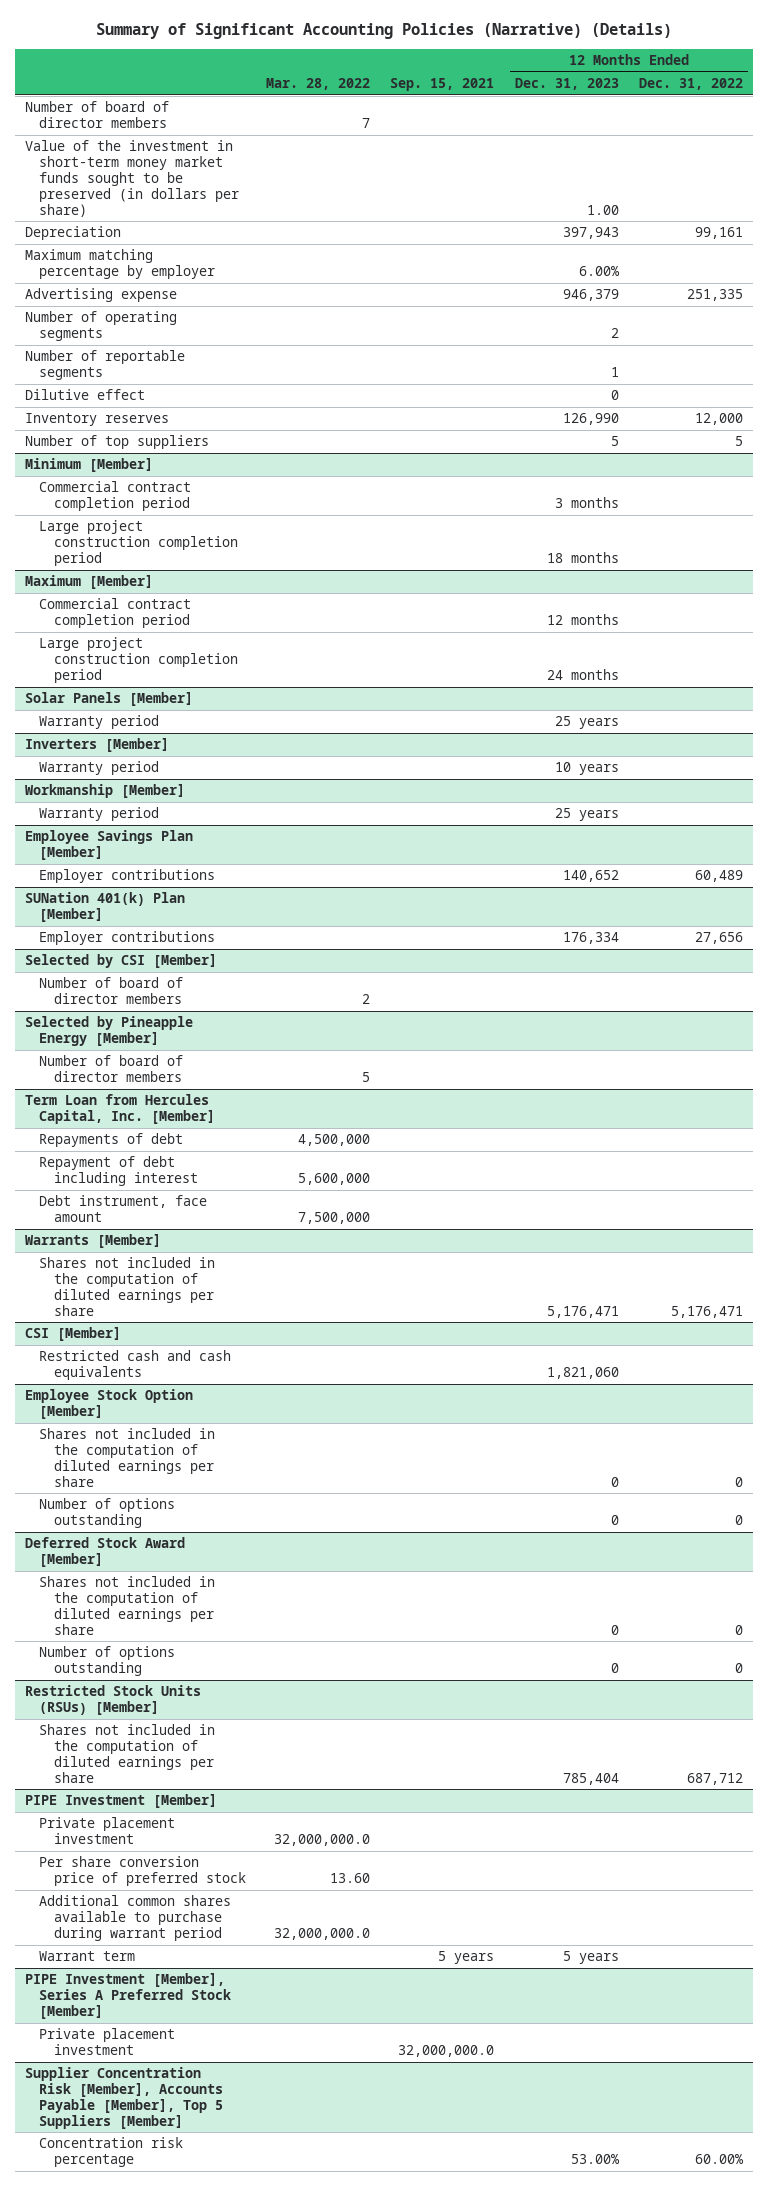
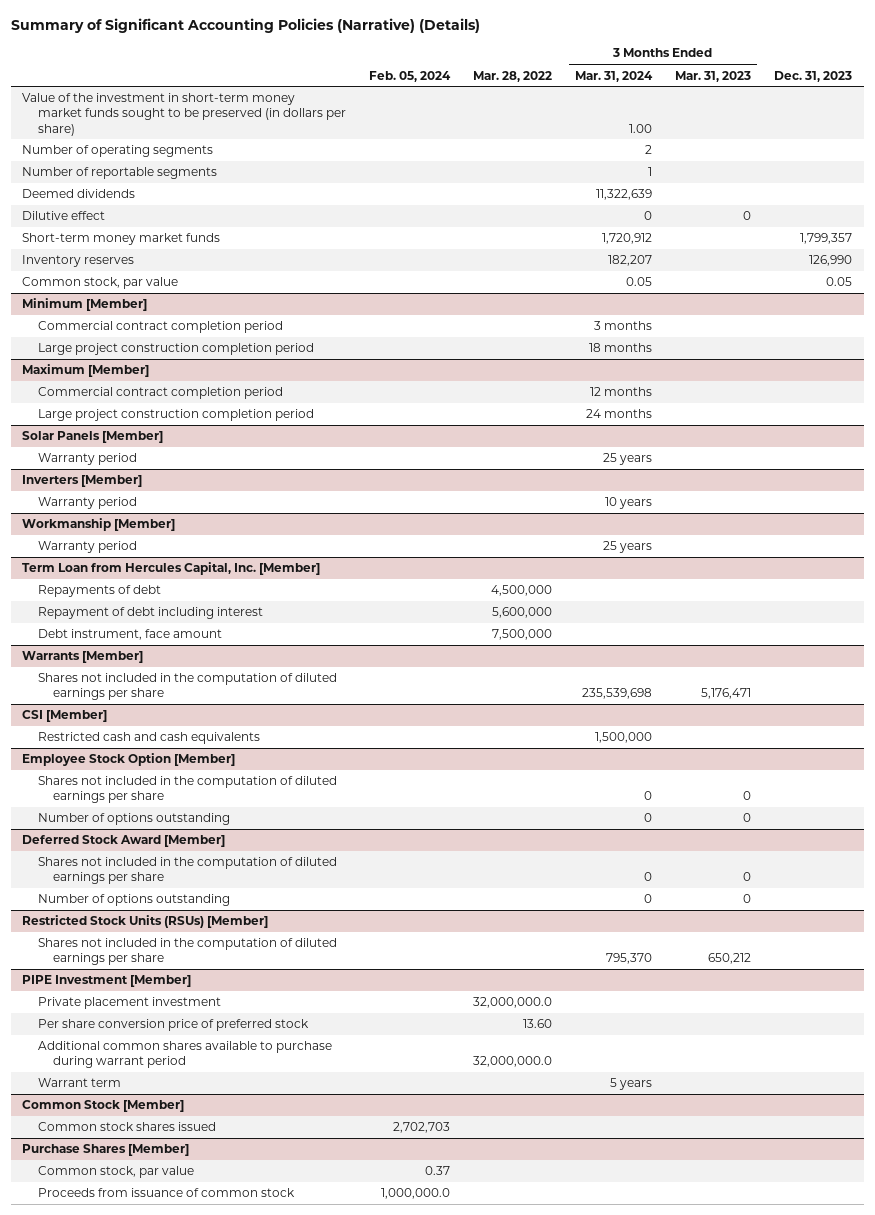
- | Mar. 28, 2022 | Sep. 15, 2021 | 12 Months Ended Dec. 31, 2023 | 12 Months Ended Dec. 31, 2022
+ | Feb. 05, 2024 | Mar. 28, 2022 | 3 Months Ended Mar. 31, 2024 | 3 Months Ended Mar. 31, 2023 | Dec. 31, 2023
- Number of board of director members | 7 | | |
- Depreciation | | | 397,943 | 99,161
- Maximum matching percentage by employer | | | 6.00% |
- Advertising expense | | | 946,379 | 251,335
+ Deemed dividends | | | 11,322,639 | |
+ Short-term money market funds | | | 1,720,912 | | 1,799,357
- Number of top suppliers | | | 5 | 5
+ Common stock, par value | | | 0.05 | | 0.05
- Employee Savings Plan [Member]
- Employer contributions | | | 140,652 | 60,489
- SUNation 401(k) Plan [Member]
- Employer contributions | | | 176,334 | 27,656
- Selected by CSI [Member]
- Number of board of director members | 2 | | |
- Selected by Pineapple Energy [Member]
- Number of board of director members | 5 | | |
- PIPE Investment [Member], Series A Preferred Stock [Member]
- Private placement investment | | 32,000,000.0 | |
- Supplier Concentration Risk [Member], Accounts Payable [Member], Top 5 Suppliers [Member]
- Concentration risk percentage | | | 53.00% | 60.00%
+ Common Stock [Member]
+ Common stock shares issued | 2,702,703 | | | |
+ Purchase Shares [Member]
+ Common stock, par value | 0.37 | | | |
+ Proceeds from issuance of common stock | 1,000,000.0 | | | |

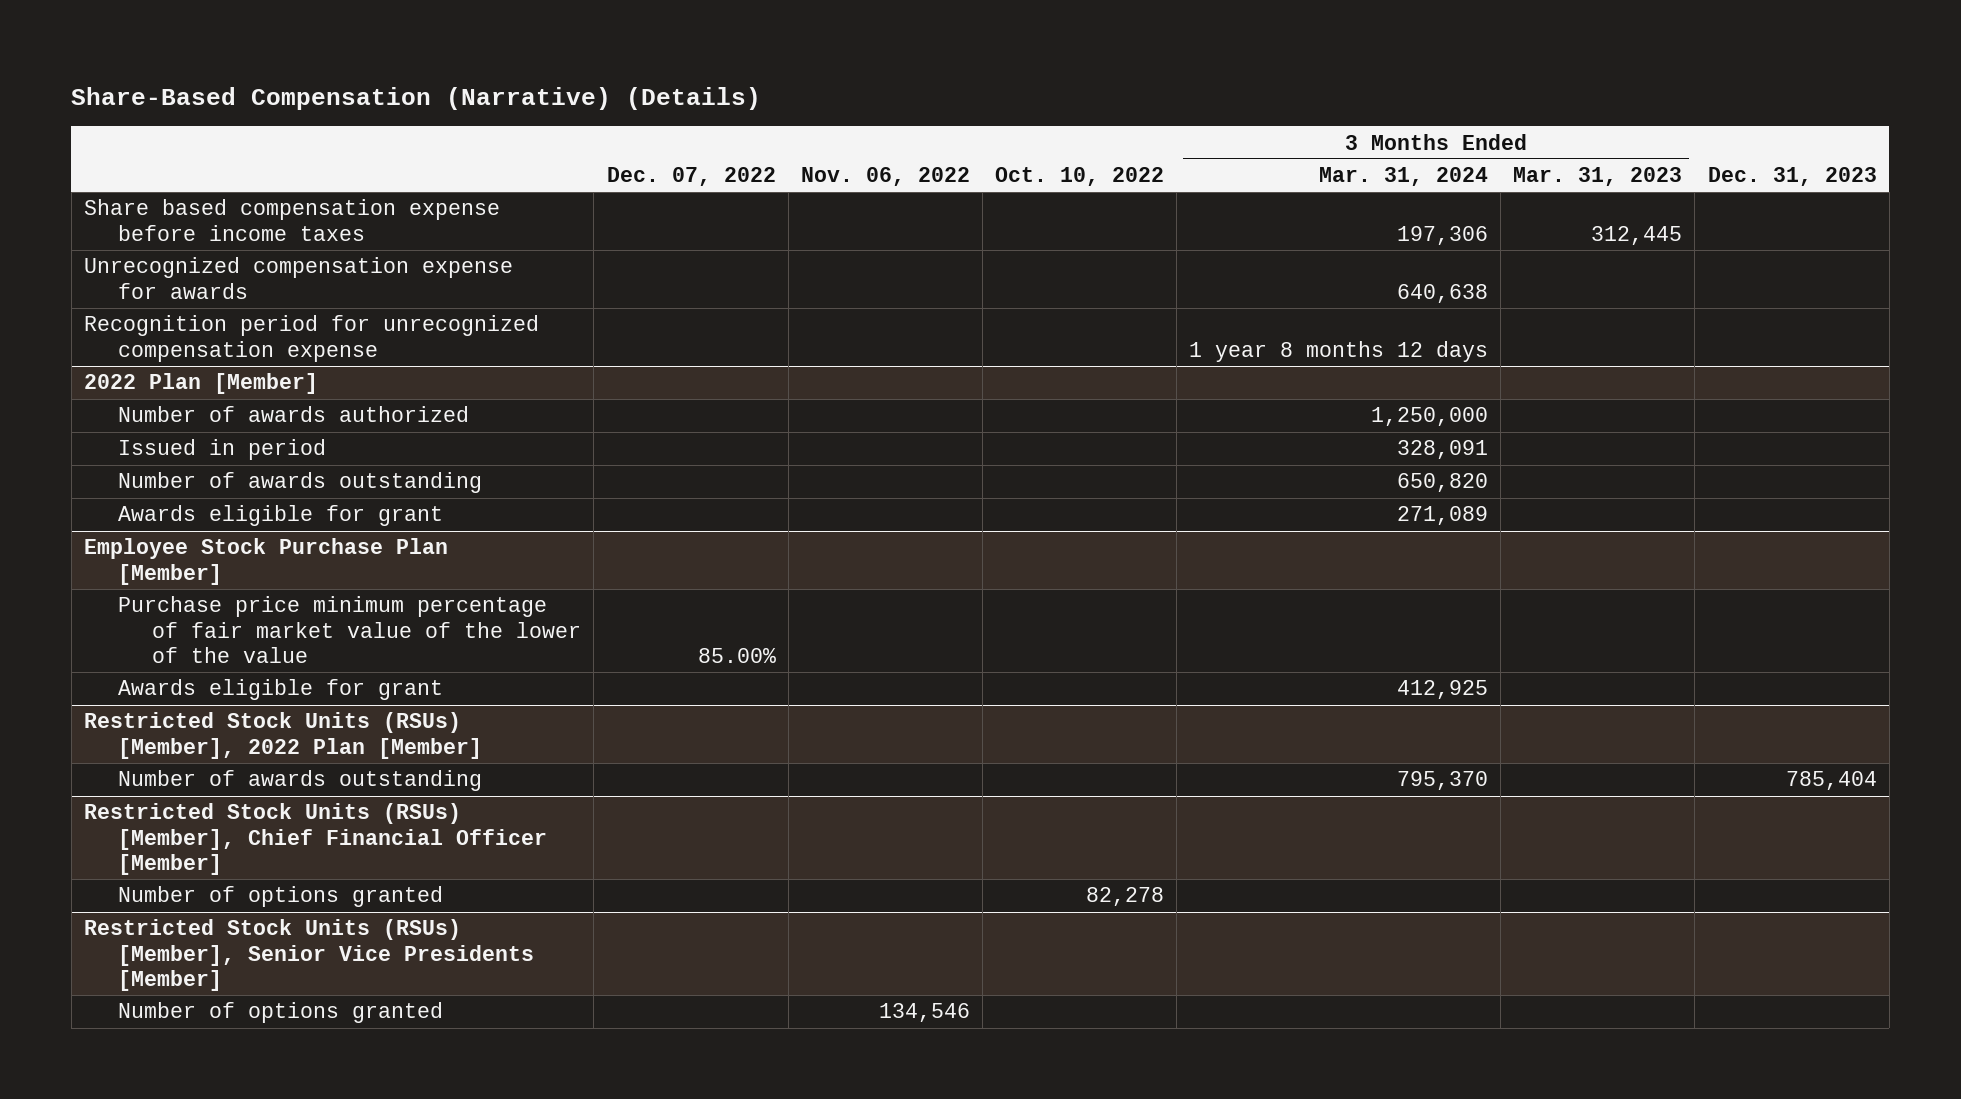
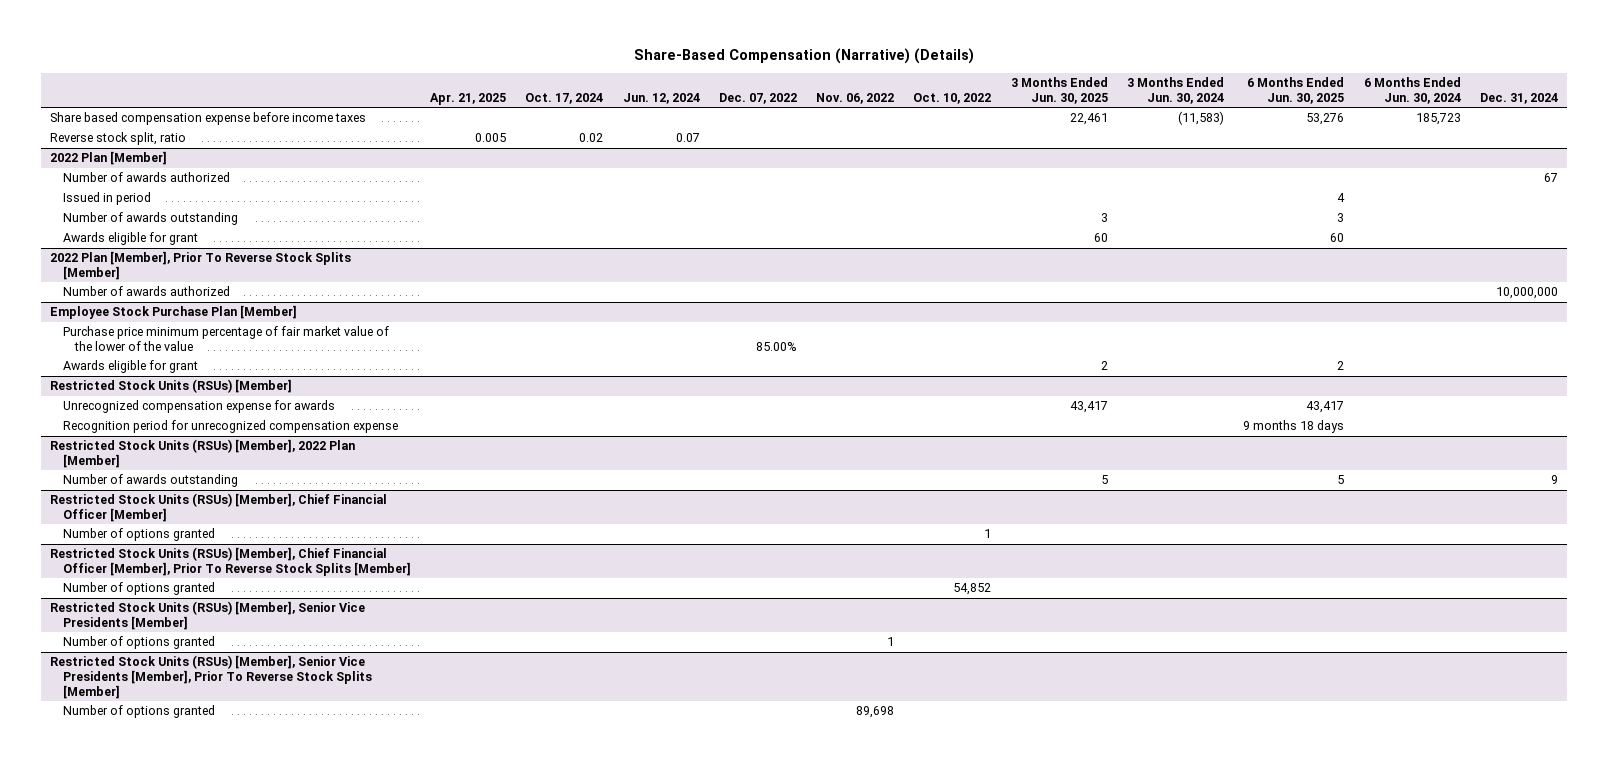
- | Dec. 07, 2022 | Nov. 06, 2022 | Oct. 10, 2022 | 3 Months Ended Mar. 31, 2024 | 3 Months Ended Mar. 31, 2023 | Dec. 31, 2023
+ | Apr. 21, 2025 | Oct. 17, 2024 | Jun. 12, 2024 | Dec. 07, 2022 | Nov. 06, 2022 | Oct. 10, 2022 | 3 Months Ended Jun. 30, 2025 | 3 Months Ended Jun. 30, 2024 | 6 Months Ended Jun. 30, 2025 | 6 Months Ended Jun. 30, 2024 | Dec. 31, 2024
- Unrecognized compensation expense for awards | | | | 640,638 | |
- Recognition period for unrecognized compensation expense | | | | 1 year 8 months 12 days | |
+ Reverse stock split, ratio | 0.005 | 0.02 | 0.07 | | | | | | | |
+ 2022 Plan [Member], Prior To Reverse Stock Splits [Member]
+ Number of awards authorized | | | | | | | | | | | 10,000,000
+ Restricted Stock Units (RSUs) [Member]
+ Unrecognized compensation expense for awards | | | | | | | 43,417 | | 43,417 | |
+ Recognition period for unrecognized compensation expense | | | | | | | | | 9 months 18 days | |
@ Restricted Stock Units (RSUs) [Member], Chief Financial Officer [Member]
- Number of options granted | | | 82,278 | | |
+ Number of options granted | | | | | | 1 | | | | |
+ Restricted Stock Units (RSUs) [Member], Chief Financial Officer [Member], Prior To Reverse Stock Splits [Member]
+ Number of options granted | | | | | | 54,852 | | | | |
@ Restricted Stock Units (RSUs) [Member], Senior Vice Presidents [Member]
- Number of options granted | | 134,546 | | | |
+ Number of options granted | | | | | 1 | | | | | |
+ Restricted Stock Units (RSUs) [Member], Senior Vice Presidents [Member], Prior To Reverse Stock Splits [Member]
+ Number of options granted | | | | | 89,698 | | | | | |

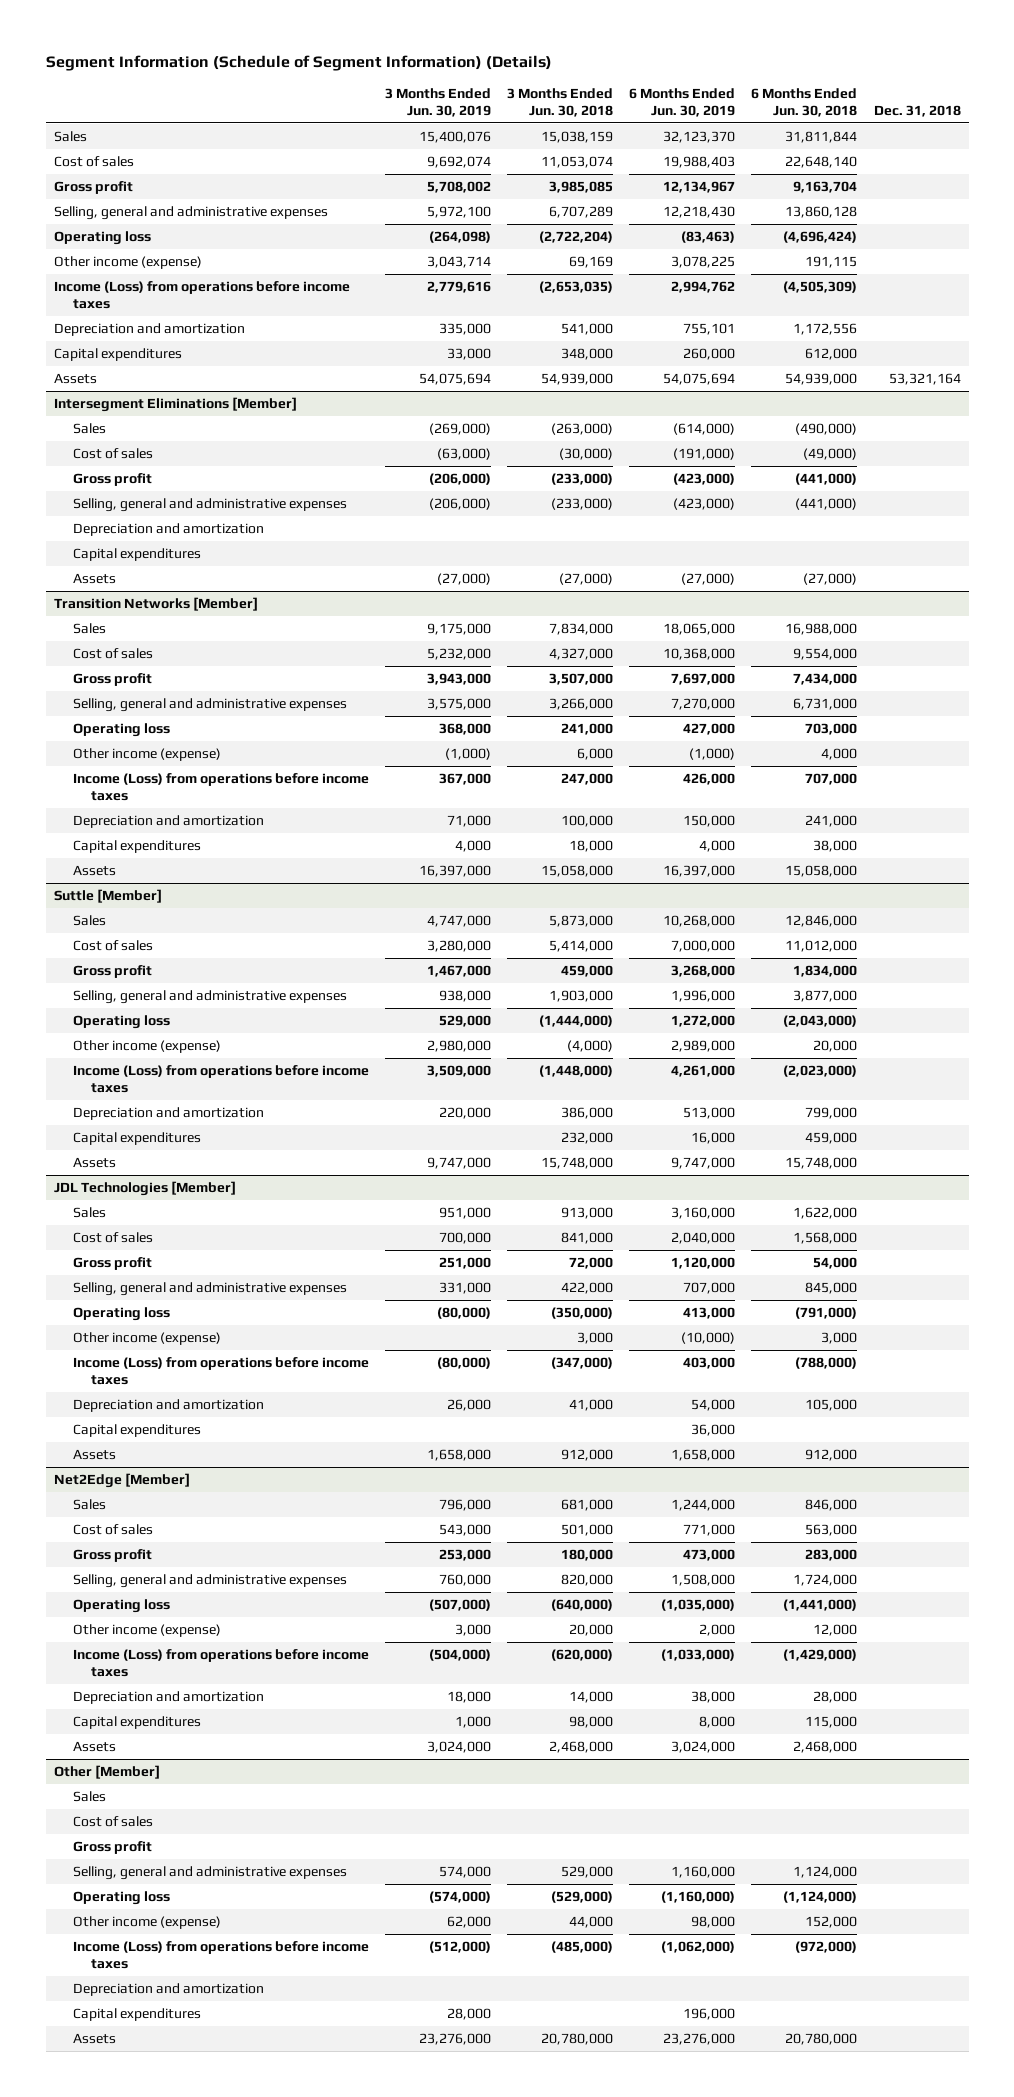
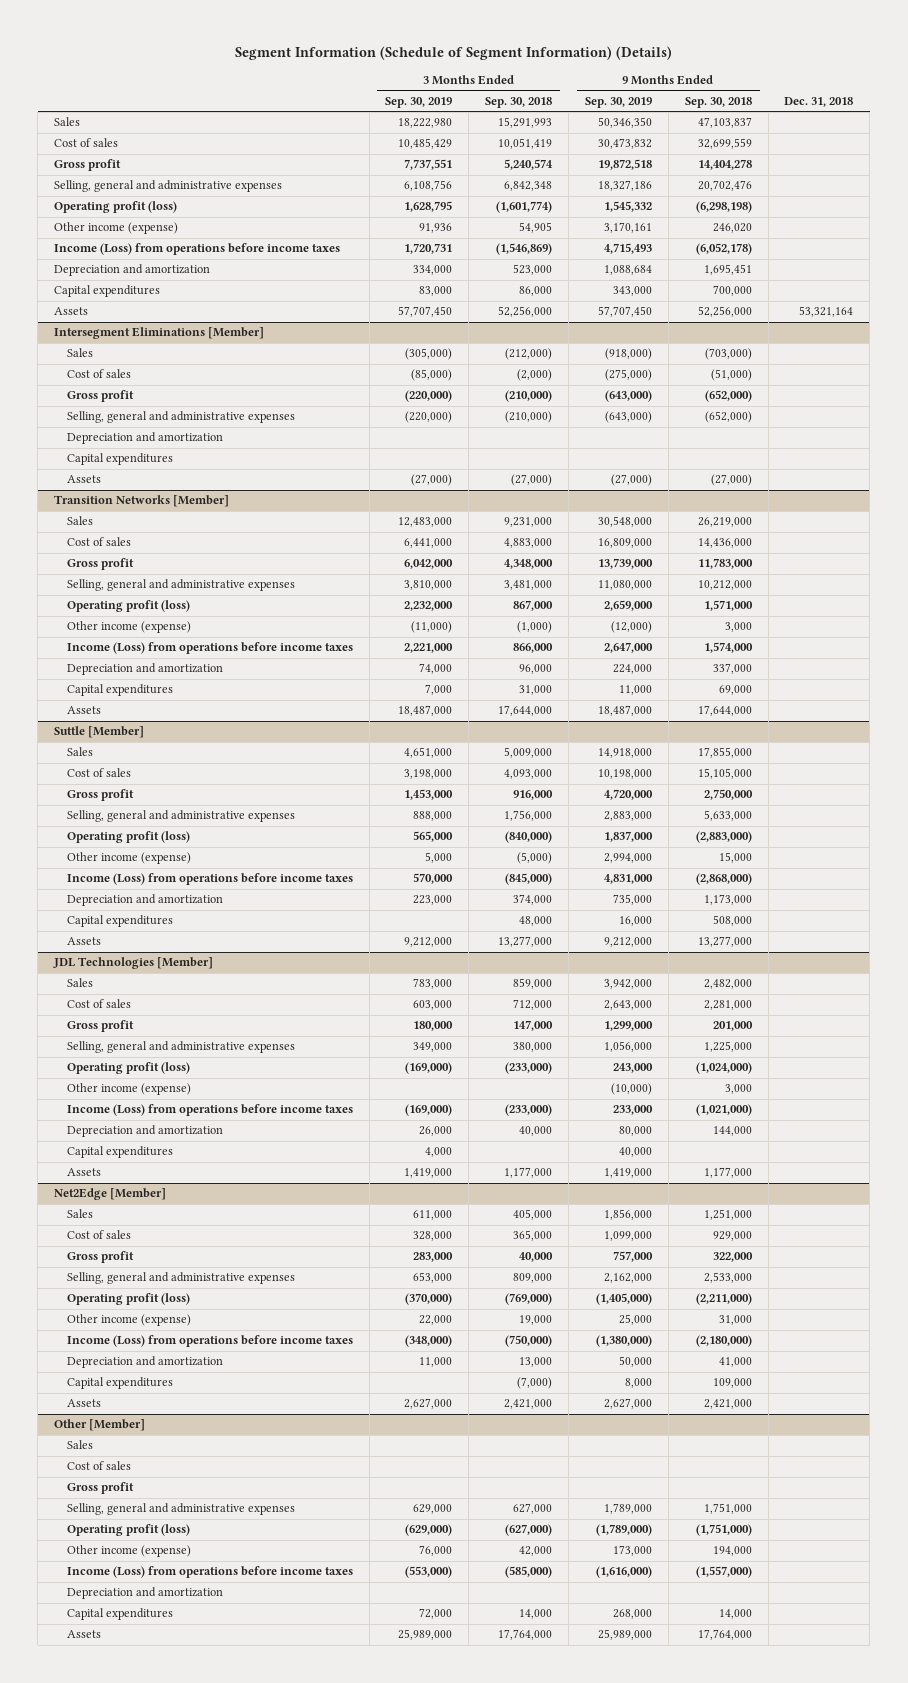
- | 3 Months Ended Jun. 30, 2019 | 3 Months Ended Jun. 30, 2018 | 6 Months Ended Jun. 30, 2019 | 6 Months Ended Jun. 30, 2018 | Dec. 31, 2018
+ | 3 Months Ended Sep. 30, 2019 | 3 Months Ended Sep. 30, 2018 | 9 Months Ended Sep. 30, 2019 | 9 Months Ended Sep. 30, 2018 | Dec. 31, 2018
- Operating loss | (264,098) | (2,722,204) | (83,463) | (4,696,424) |
+ Operating profit (loss) | 1,628,795 | (1,601,774) | 1,545,332 | (6,298,198) |
@ Transition Networks [Member]
- Operating loss | 368,000 | 241,000 | 427,000 | 703,000 |
+ Operating profit (loss) | 2,232,000 | 867,000 | 2,659,000 | 1,571,000 |
@ Suttle [Member]
- Operating loss | 529,000 | (1,444,000) | 1,272,000 | (2,043,000) |
+ Operating profit (loss) | 565,000 | (840,000) | 1,837,000 | (2,883,000) |
@ JDL Technologies [Member]
- Operating loss | (80,000) | (350,000) | 413,000 | (791,000) |
+ Operating profit (loss) | (169,000) | (233,000) | 243,000 | (1,024,000) |
@ Net2Edge [Member]
- Operating loss | (507,000) | (640,000) | (1,035,000) | (1,441,000) |
+ Operating profit (loss) | (370,000) | (769,000) | (1,405,000) | (2,211,000) |
@ Other [Member]
- Operating loss | (574,000) | (529,000) | (1,160,000) | (1,124,000) |
+ Operating profit (loss) | (629,000) | (627,000) | (1,789,000) | (1,751,000) |

